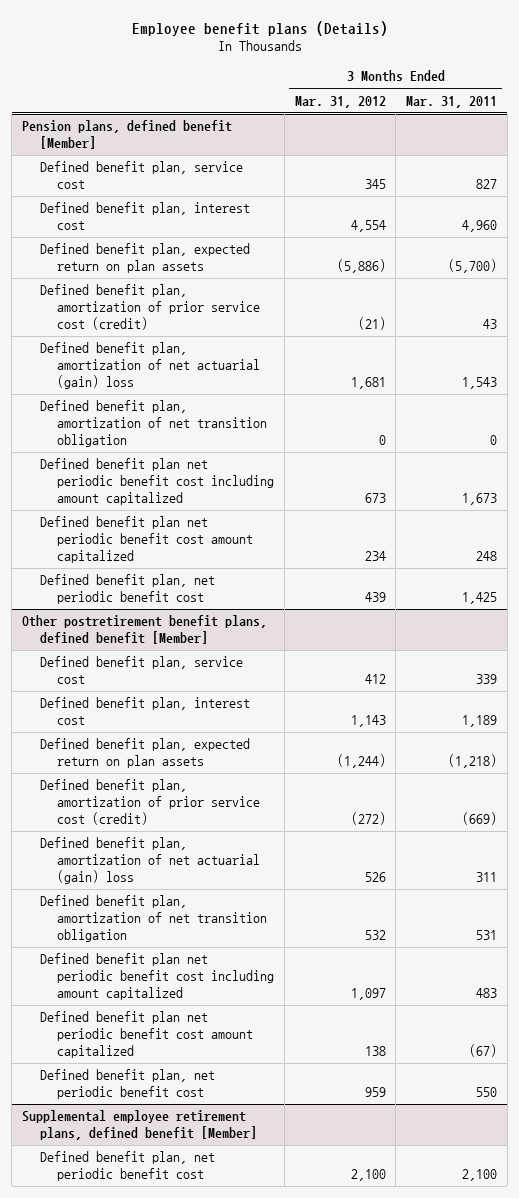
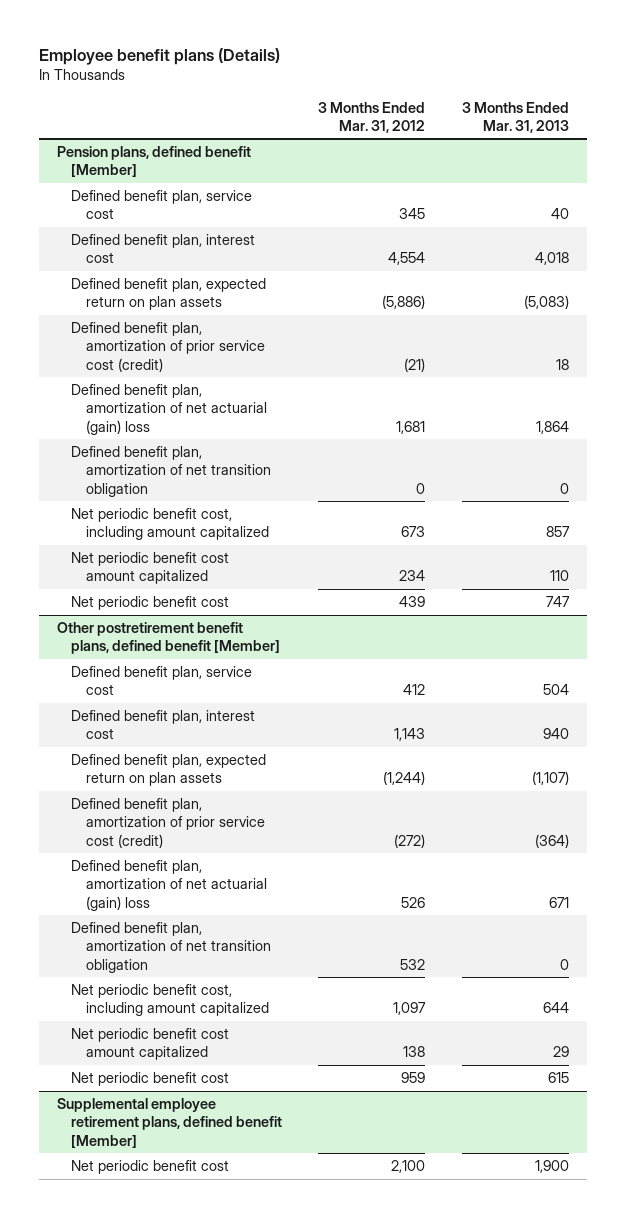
- | 3 Months Ended Mar. 31, 2012 | 3 Months Ended Mar. 31, 2011
+ | 3 Months Ended Mar. 31, 2012 | 3 Months Ended Mar. 31, 2013
@ Pension plans, defined benefit [Member]
- Defined benefit plan net periodic benefit cost including amount capitalized | 673 | 1,673
- Defined benefit plan net periodic benefit cost amount capitalized | 234 | 248
- Defined benefit plan, net periodic benefit cost | 439 | 1,425
+ Net periodic benefit cost, including amount capitalized | 673 | 857
+ Net periodic benefit cost amount capitalized | 234 | 110
+ Net periodic benefit cost | 439 | 747
@ Other postretirement benefit plans, defined benefit [Member]
- Defined benefit plan net periodic benefit cost including amount capitalized | 1,097 | 483
- Defined benefit plan net periodic benefit cost amount capitalized | 138 | (67)
- Defined benefit plan, net periodic benefit cost | 959 | 550
+ Net periodic benefit cost, including amount capitalized | 1,097 | 644
+ Net periodic benefit cost amount capitalized | 138 | 29
+ Net periodic benefit cost | 959 | 615
@ Supplemental employee retirement plans, defined benefit [Member]
- Defined benefit plan, net periodic benefit cost | 2,100 | 2,100
+ Net periodic benefit cost | 2,100 | 1,900

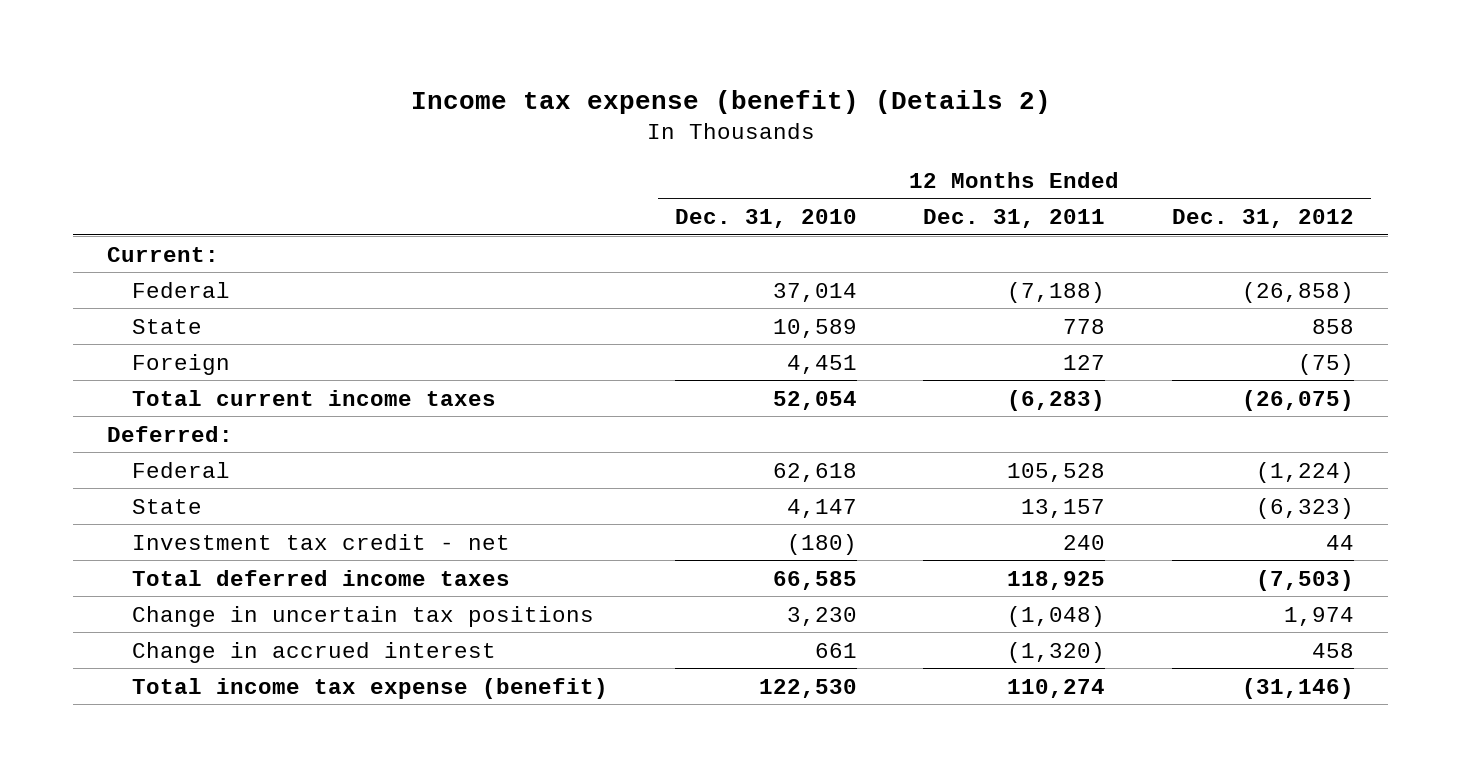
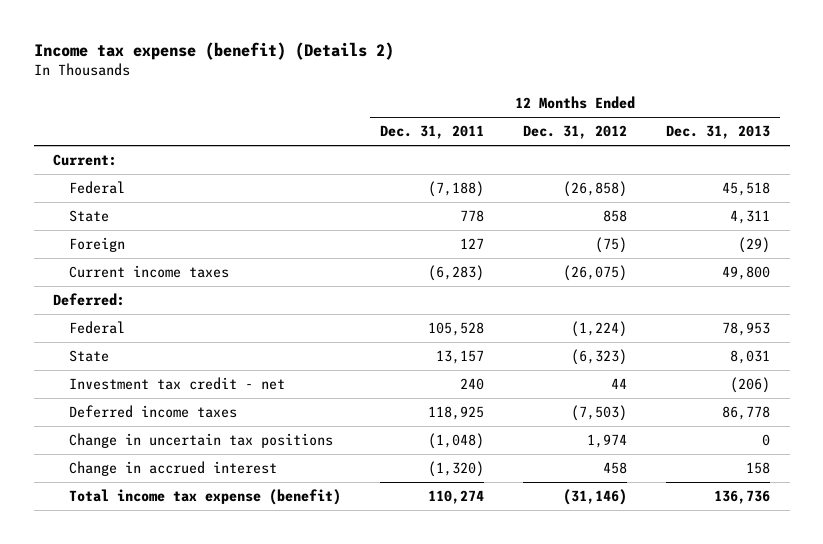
- | 12 Months Ended Dec. 31, 2010 | 12 Months Ended Dec. 31, 2011 | 12 Months Ended Dec. 31, 2012
+ | 12 Months Ended Dec. 31, 2011 | 12 Months Ended Dec. 31, 2012 | 12 Months Ended Dec. 31, 2013
- Total current income taxes | 52,054 | (6,283) | (26,075)
+ Current income taxes | (6,283) | (26,075) | 49,800
- Total deferred income taxes | 66,585 | 118,925 | (7,503)
+ Deferred income taxes | 118,925 | (7,503) | 86,778

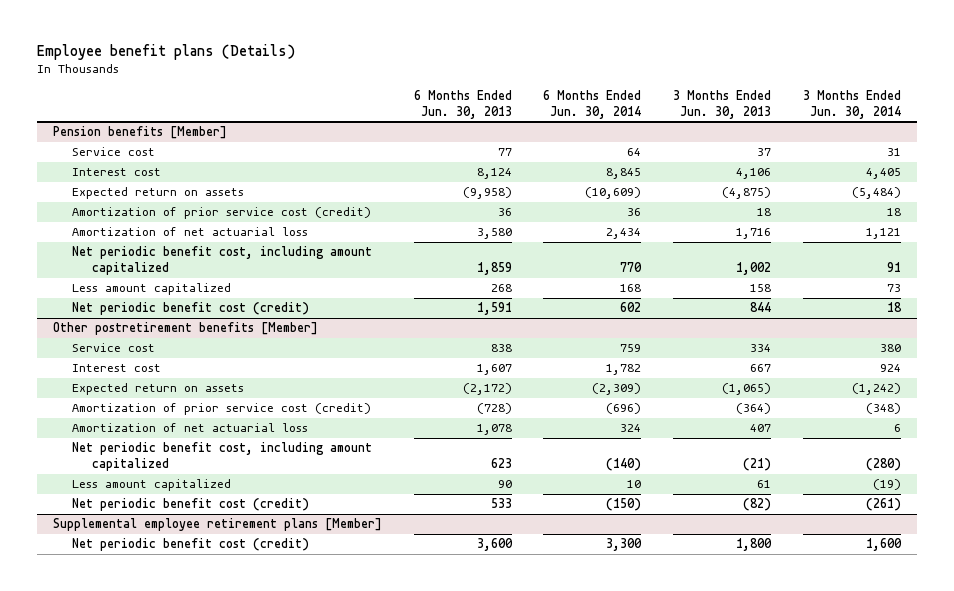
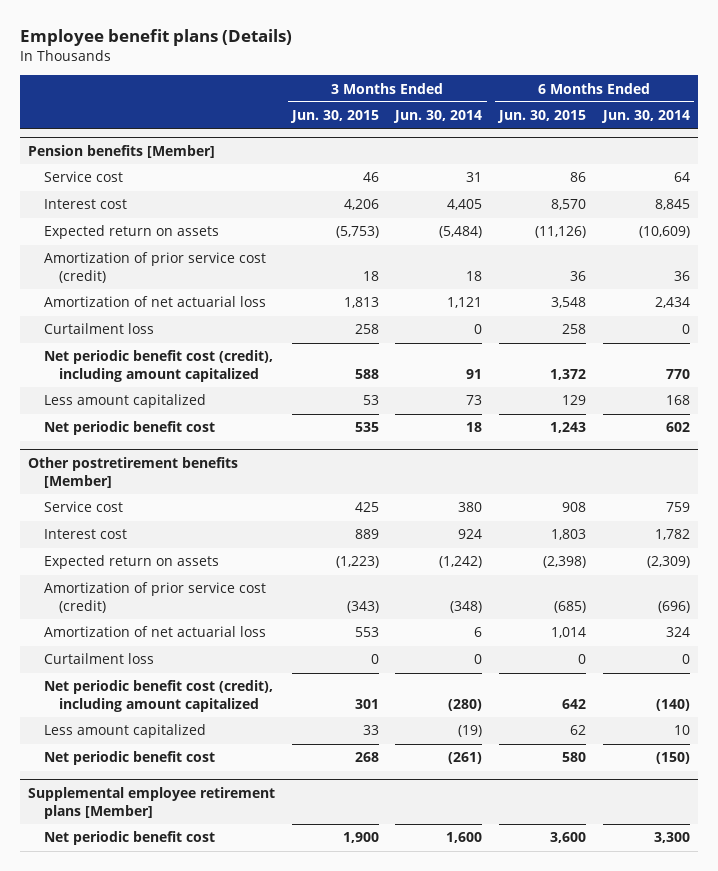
- | 6 Months Ended Jun. 30, 2013 | 6 Months Ended Jun. 30, 2014 | 3 Months Ended Jun. 30, 2013 | 3 Months Ended Jun. 30, 2014
+ | 3 Months Ended Jun. 30, 2015 | 3 Months Ended Jun. 30, 2014 | 6 Months Ended Jun. 30, 2015 | 6 Months Ended Jun. 30, 2014
@ Pension benefits [Member]
- Net periodic benefit cost, including amount capitalized | 1,859 | 770 | 1,002 | 91
+ Curtailment loss | 258 | 0 | 258 | 0
+ Net periodic benefit cost (credit), including amount capitalized | 588 | 91 | 1,372 | 770
- Net periodic benefit cost (credit) | 1,591 | 602 | 844 | 18
+ Net periodic benefit cost | 535 | 18 | 1,243 | 602
@ Other postretirement benefits [Member]
- Net periodic benefit cost, including amount capitalized | 623 | (140) | (21) | (280)
+ Curtailment loss | 0 | 0 | 0 | 0
+ Net periodic benefit cost (credit), including amount capitalized | 301 | (280) | 642 | (140)
- Net periodic benefit cost (credit) | 533 | (150) | (82) | (261)
+ Net periodic benefit cost | 268 | (261) | 580 | (150)
@ Supplemental employee retirement plans [Member]
- Net periodic benefit cost (credit) | 3,600 | 3,300 | 1,800 | 1,600
+ Net periodic benefit cost | 1,900 | 1,600 | 3,600 | 3,300

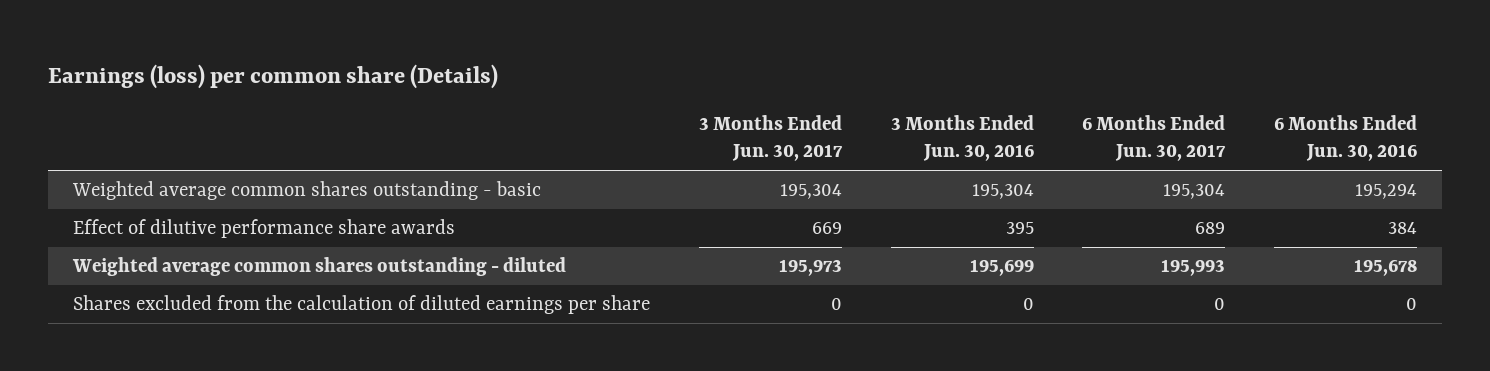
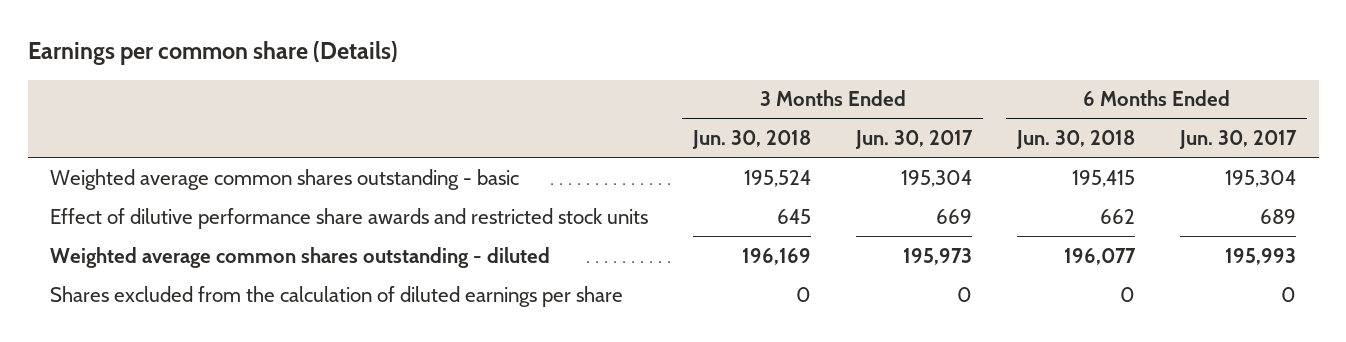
- Earnings (loss) per common share (Details)
+ Earnings per common share (Details)
- | 3 Months Ended Jun. 30, 2017 | 3 Months Ended Jun. 30, 2016 | 6 Months Ended Jun. 30, 2017 | 6 Months Ended Jun. 30, 2016
+ | 3 Months Ended Jun. 30, 2018 | 3 Months Ended Jun. 30, 2017 | 6 Months Ended Jun. 30, 2018 | 6 Months Ended Jun. 30, 2017
- Effect of dilutive performance share awards | 669 | 395 | 689 | 384
+ Effect of dilutive performance share awards and restricted stock units | 645 | 669 | 662 | 689

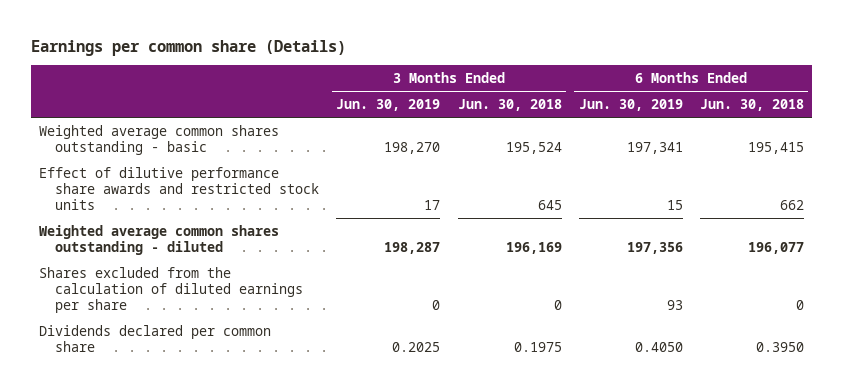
- | 3 Months Ended Jun. 30, 2018 | 3 Months Ended Jun. 30, 2017 | 6 Months Ended Jun. 30, 2018 | 6 Months Ended Jun. 30, 2017
+ | 3 Months Ended Jun. 30, 2019 | 3 Months Ended Jun. 30, 2018 | 6 Months Ended Jun. 30, 2019 | 6 Months Ended Jun. 30, 2018
+ Dividends declared per common share | 0.2025 | 0.1975 | 0.4050 | 0.3950

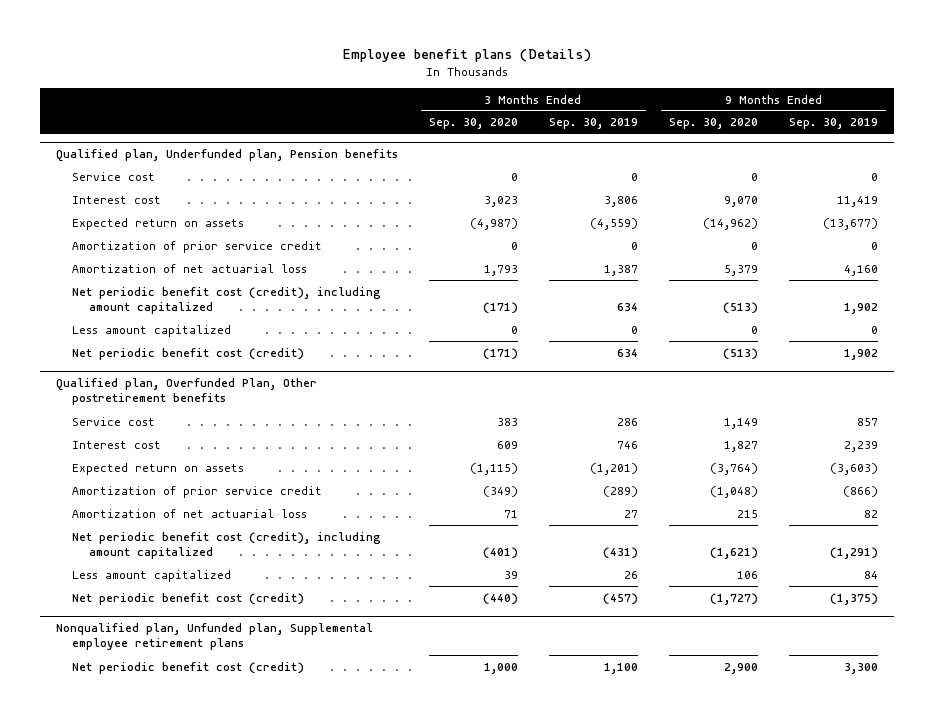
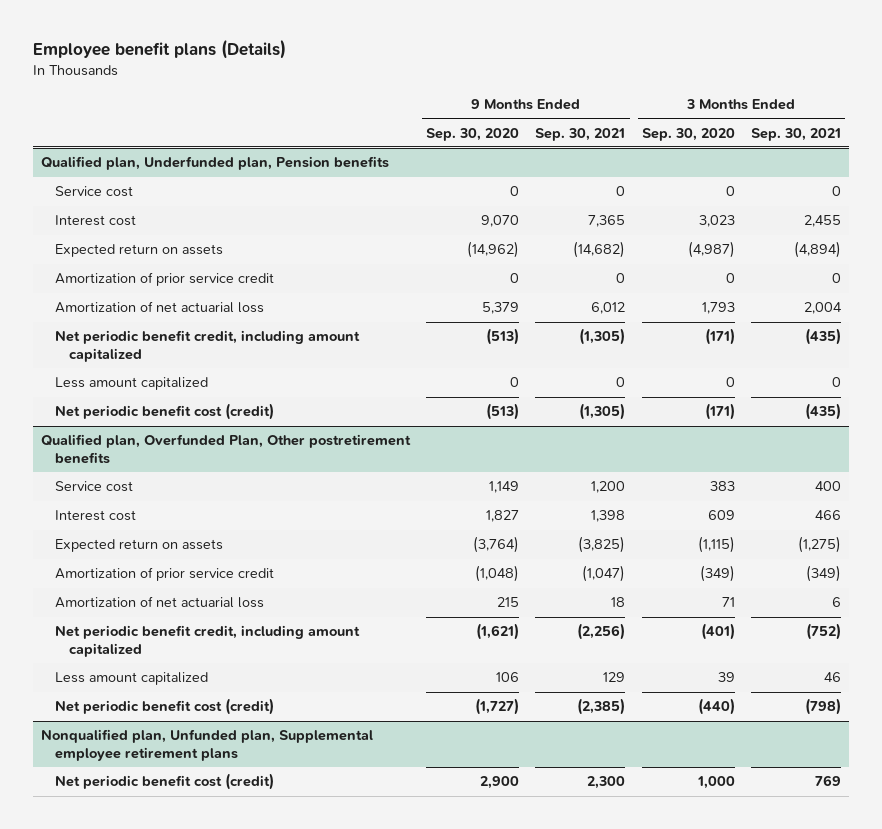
- | 3 Months Ended Sep. 30, 2020 | 3 Months Ended Sep. 30, 2019 | 9 Months Ended Sep. 30, 2020 | 9 Months Ended Sep. 30, 2019
+ | 9 Months Ended Sep. 30, 2020 | 9 Months Ended Sep. 30, 2021 | 3 Months Ended Sep. 30, 2020 | 3 Months Ended Sep. 30, 2021
@ Qualified plan, Underfunded plan, Pension benefits
- Net periodic benefit cost (credit), including amount capitalized | (171) | 634 | (513) | 1,902
+ Net periodic benefit credit, including amount capitalized | (513) | (1,305) | (171) | (435)
@ Qualified plan, Overfunded Plan, Other postretirement benefits
- Net periodic benefit cost (credit), including amount capitalized | (401) | (431) | (1,621) | (1,291)
+ Net periodic benefit credit, including amount capitalized | (1,621) | (2,256) | (401) | (752)

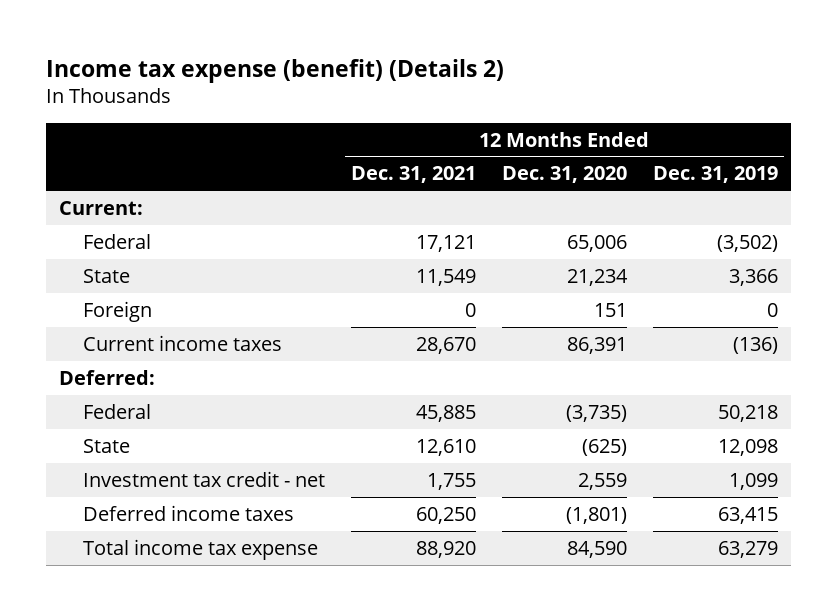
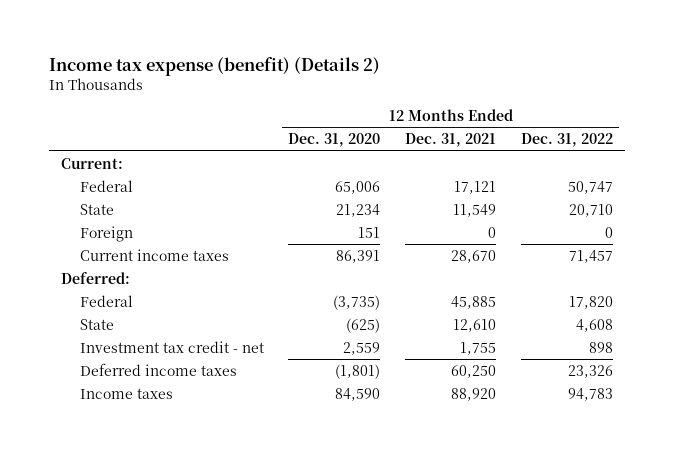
- | 12 Months Ended Dec. 31, 2021 | 12 Months Ended Dec. 31, 2020 | 12 Months Ended Dec. 31, 2019
+ | 12 Months Ended Dec. 31, 2020 | 12 Months Ended Dec. 31, 2021 | 12 Months Ended Dec. 31, 2022
- Total income tax expense | 88,920 | 84,590 | 63,279
+ Income taxes | 84,590 | 88,920 | 94,783

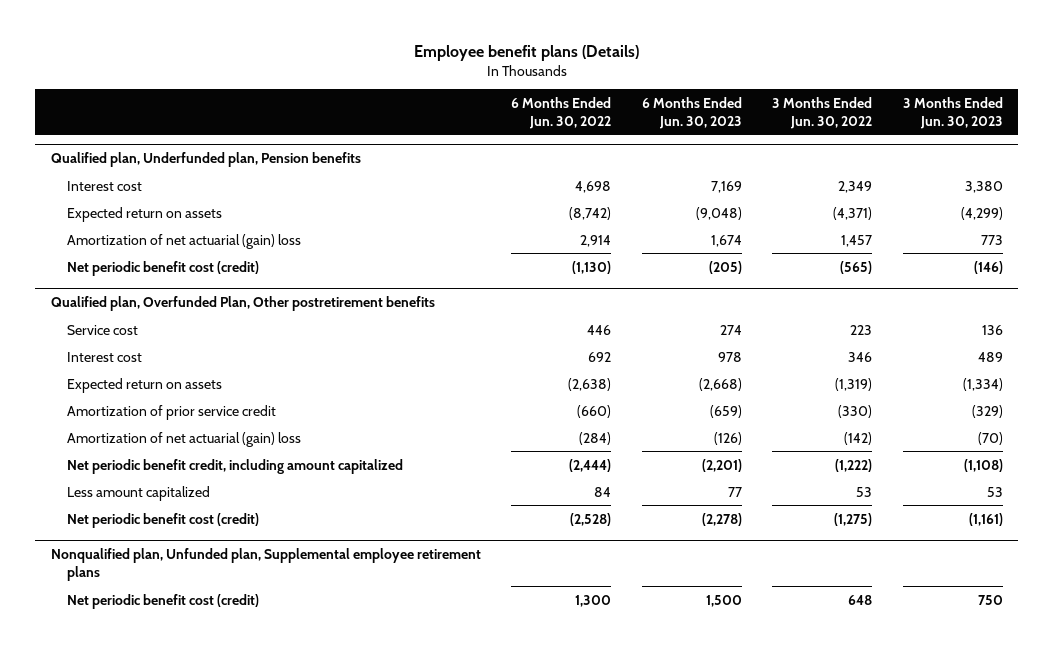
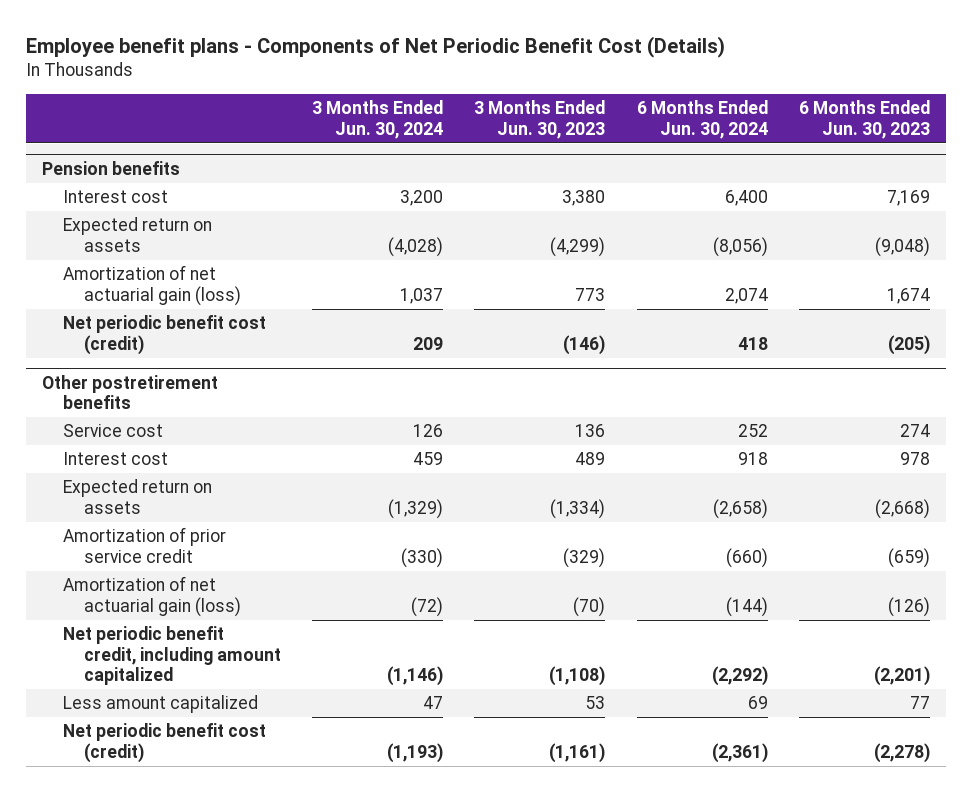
- Employee benefit plans (Details)
+ Employee benefit plans - Components of Net Periodic Benefit Cost (Details)
- | 6 Months Ended Jun. 30, 2022 | 6 Months Ended Jun. 30, 2023 | 3 Months Ended Jun. 30, 2022 | 3 Months Ended Jun. 30, 2023
+ | 3 Months Ended Jun. 30, 2024 | 3 Months Ended Jun. 30, 2023 | 6 Months Ended Jun. 30, 2024 | 6 Months Ended Jun. 30, 2023
- Qualified plan, Underfunded plan, Pension benefits
+ Pension benefits
- Amortization of net actuarial (gain) loss | 2,914 | 1,674 | 1,457 | 773
+ Amortization of net actuarial gain (loss) | 1,037 | 773 | 2,074 | 1,674
- Qualified plan, Overfunded Plan, Other postretirement benefits
+ Other postretirement benefits
- Amortization of net actuarial (gain) loss | (284) | (126) | (142) | (70)
+ Amortization of net actuarial gain (loss) | (72) | (70) | (144) | (126)
- Nonqualified plan, Unfunded plan, Supplemental employee retirement plans
- Net periodic benefit cost (credit) | 1,300 | 1,500 | 648 | 750

